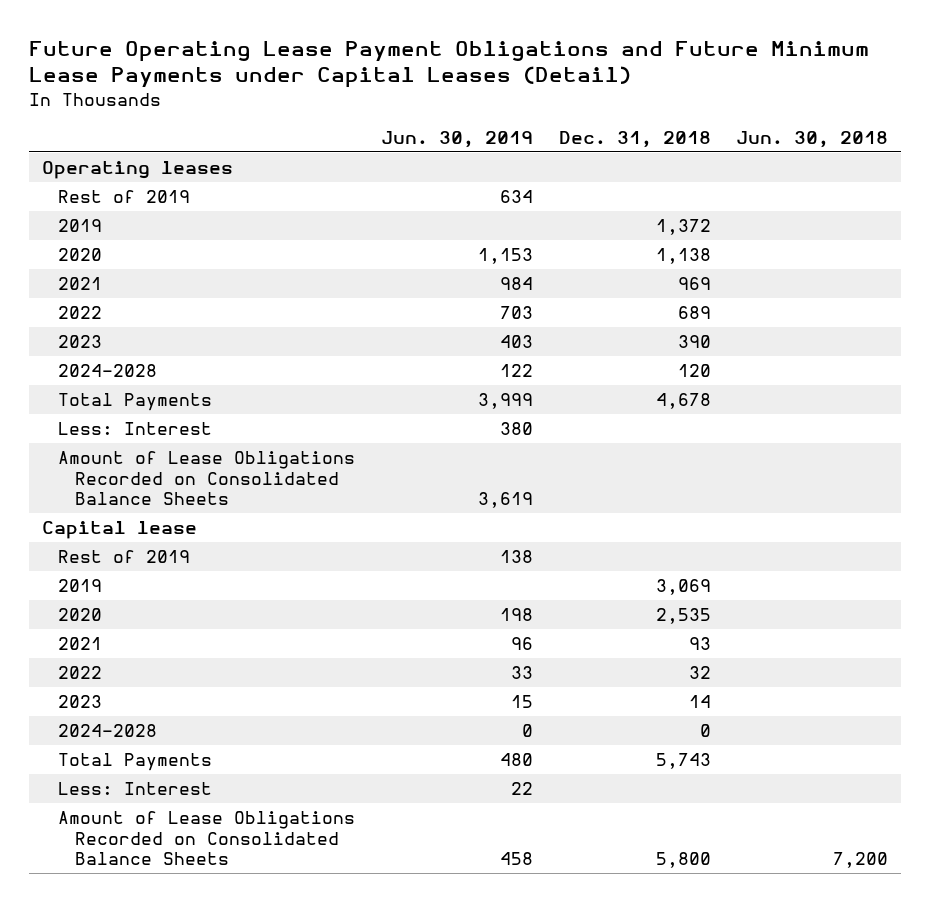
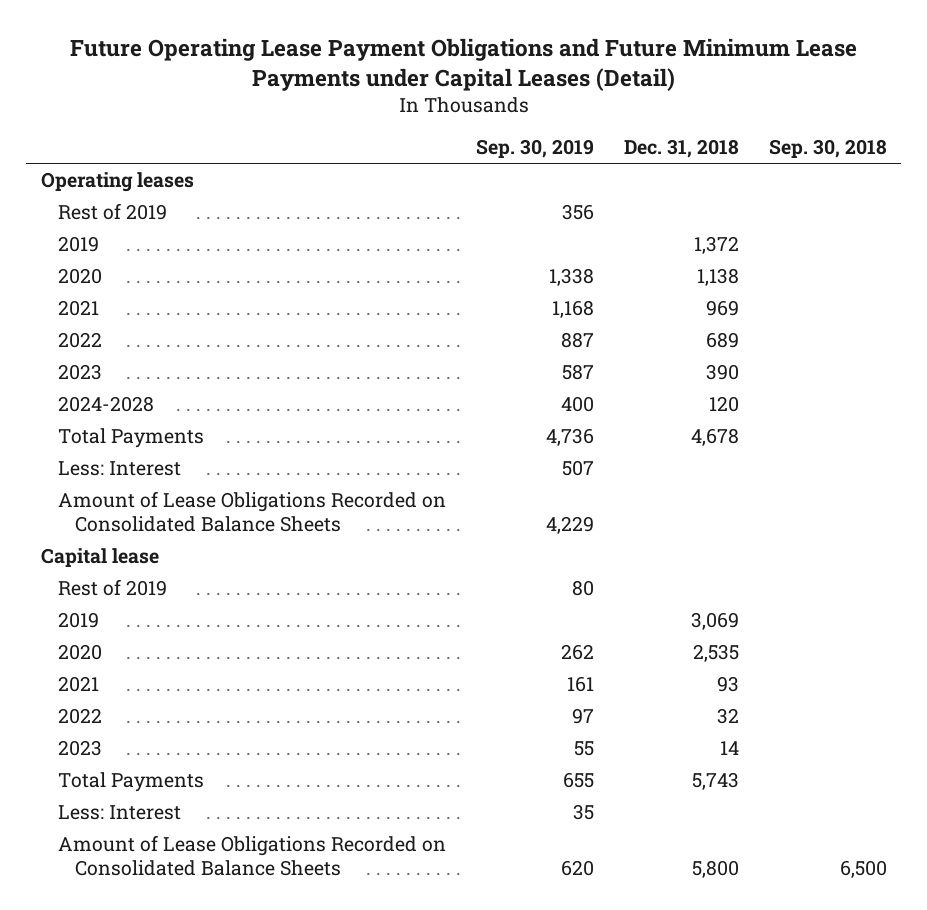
- | Jun. 30, 2019 | Dec. 31, 2018 | Jun. 30, 2018
+ | Sep. 30, 2019 | Dec. 31, 2018 | Sep. 30, 2018
- 2024-2028 | 0 | 0 |

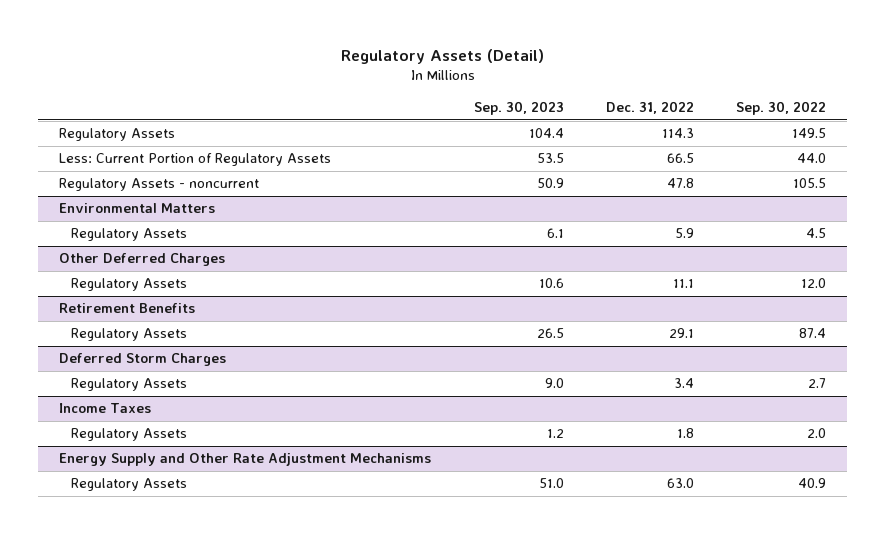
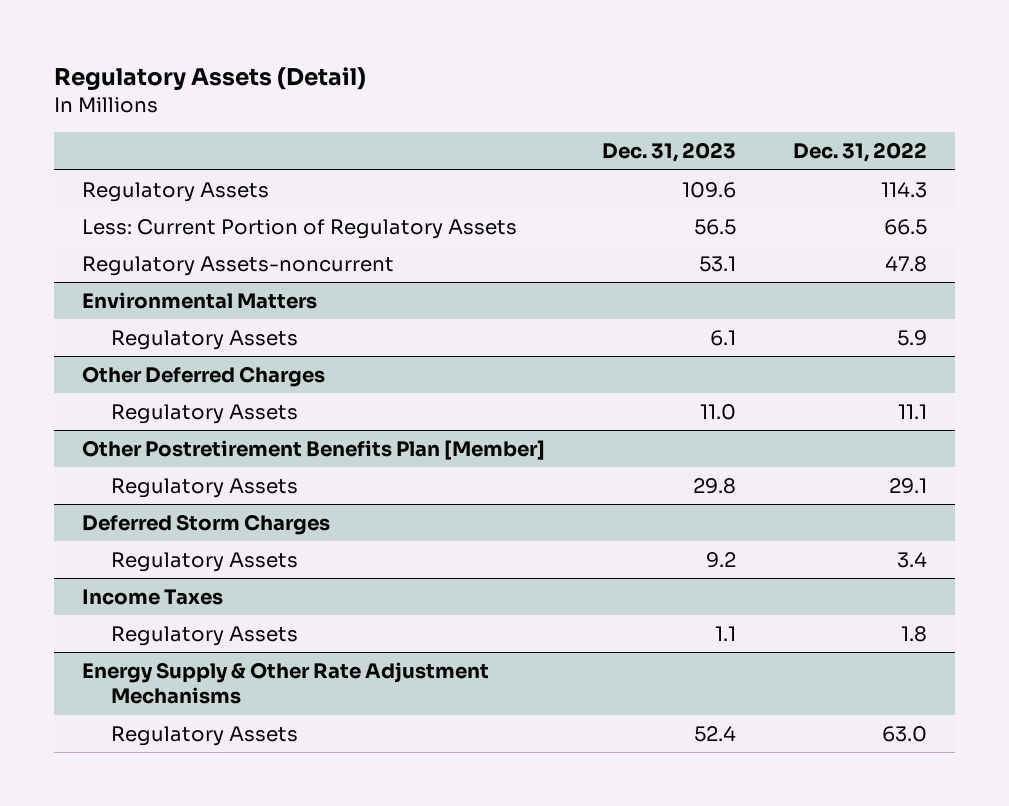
- | Sep. 30, 2023 | Dec. 31, 2022 | Sep. 30, 2022
+ | Dec. 31, 2023 | Dec. 31, 2022
- Regulatory Assets - noncurrent | 50.9 | 47.8 | 105.5
+ Regulatory Assets-noncurrent | 53.1 | 47.8
- Retirement Benefits
+ Other Postretirement Benefits Plan [Member]
- Energy Supply and Other Rate Adjustment Mechanisms
+ Energy Supply & Other Rate Adjustment Mechanisms

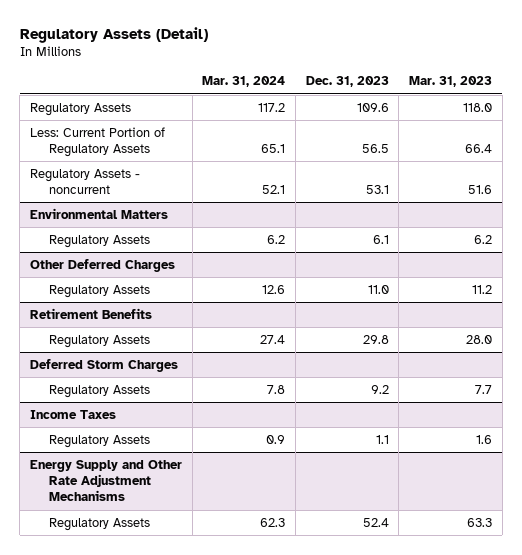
- | Dec. 31, 2023 | Dec. 31, 2022
+ | Mar. 31, 2024 | Dec. 31, 2023 | Mar. 31, 2023
- Regulatory Assets-noncurrent | 53.1 | 47.8
+ Regulatory Assets - noncurrent | 52.1 | 53.1 | 51.6
- Other Postretirement Benefits Plan [Member]
+ Retirement Benefits
- Energy Supply & Other Rate Adjustment Mechanisms
+ Energy Supply and Other Rate Adjustment Mechanisms

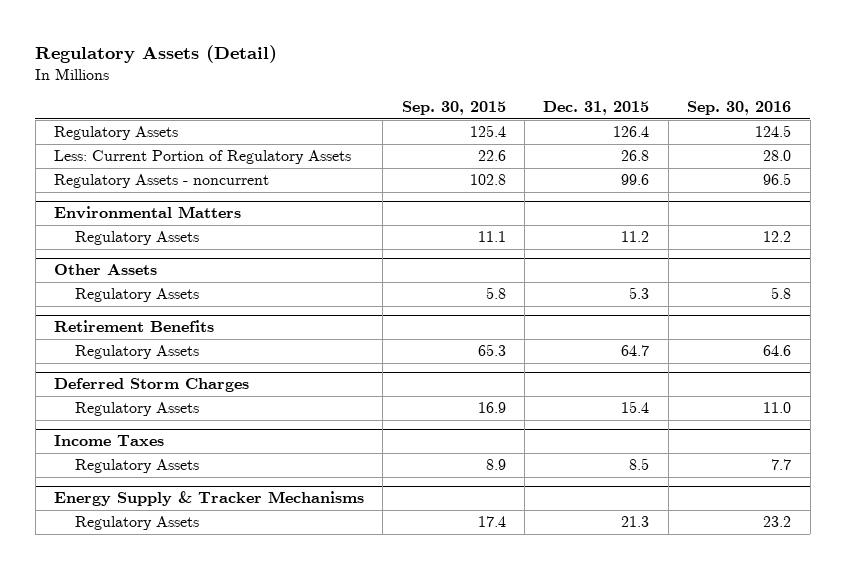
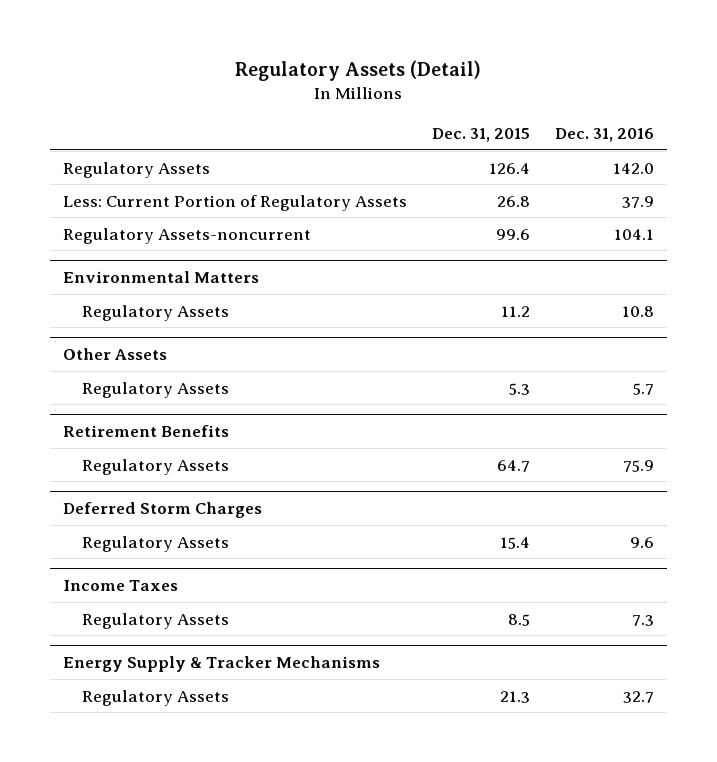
- | Sep. 30, 2015 | Dec. 31, 2015 | Sep. 30, 2016
+ | Dec. 31, 2015 | Dec. 31, 2016
- Regulatory Assets - noncurrent | 102.8 | 99.6 | 96.5
+ Regulatory Assets-noncurrent | 99.6 | 104.1

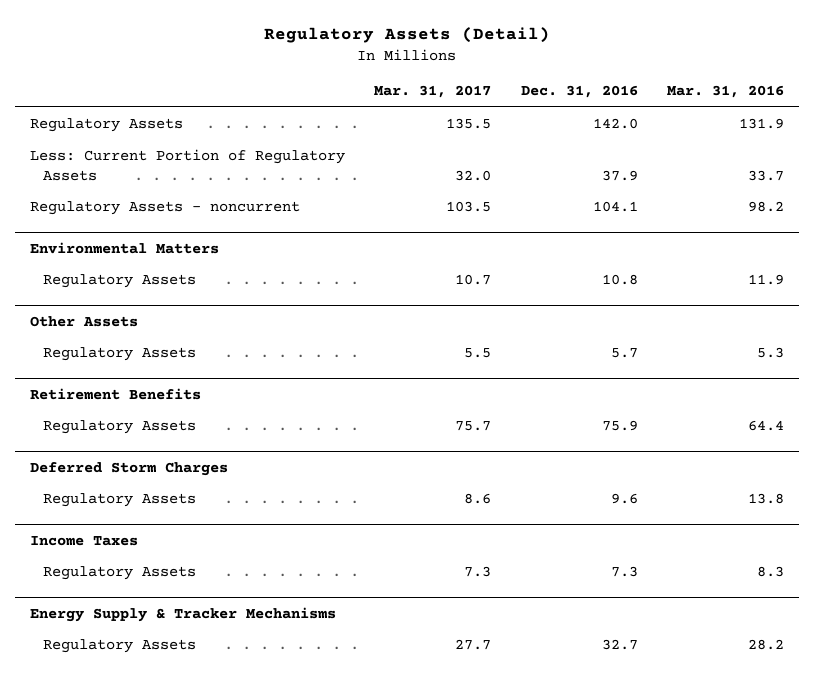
- | Dec. 31, 2015 | Dec. 31, 2016
+ | Mar. 31, 2017 | Dec. 31, 2016 | Mar. 31, 2016
- Regulatory Assets-noncurrent | 99.6 | 104.1
+ Regulatory Assets - noncurrent | 103.5 | 104.1 | 98.2

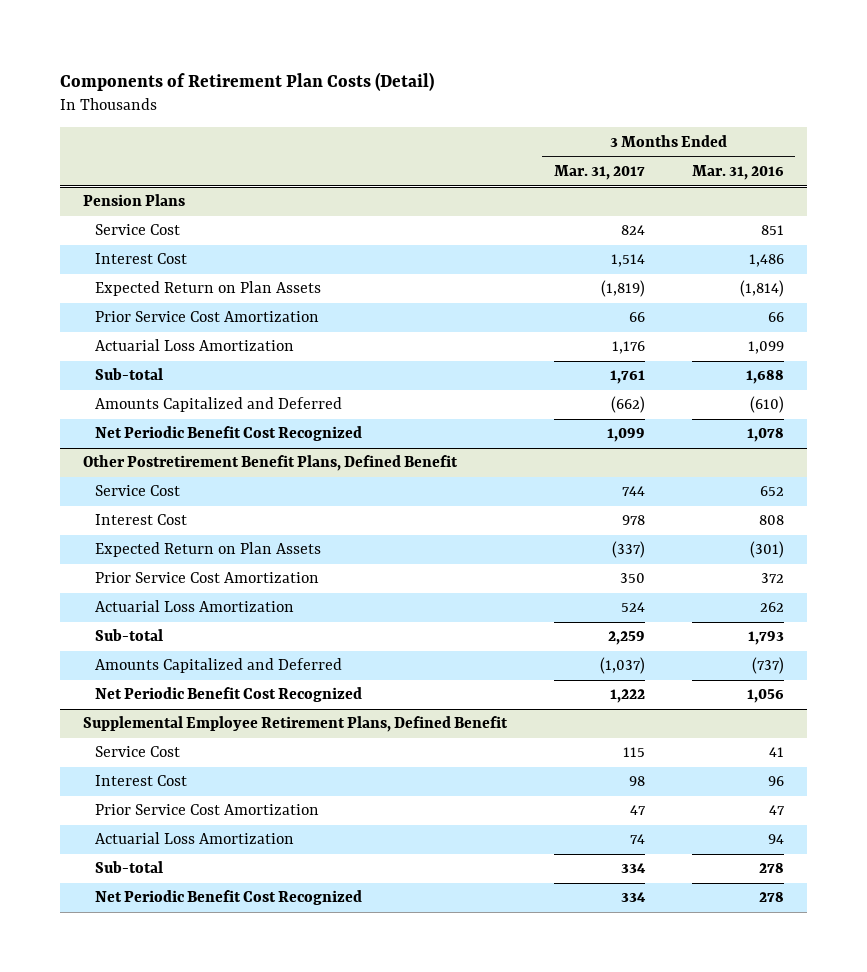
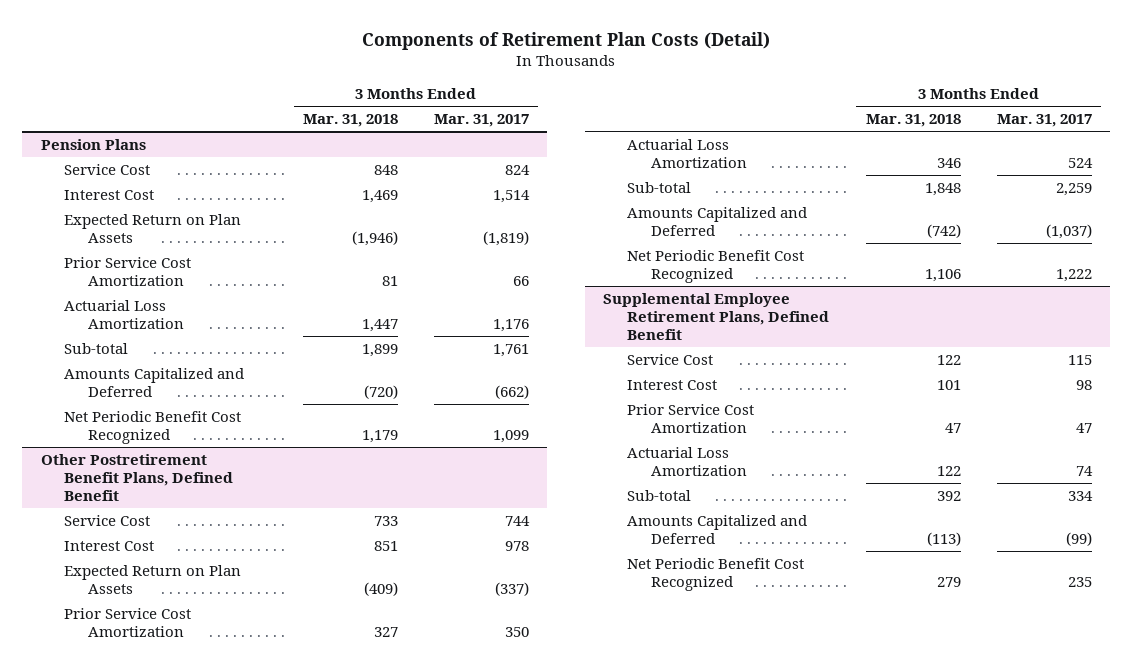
- | 3 Months Ended Mar. 31, 2017 | 3 Months Ended Mar. 31, 2016
+ | 3 Months Ended Mar. 31, 2018 | 3 Months Ended Mar. 31, 2017
@ Supplemental Employee Retirement Plans, Defined Benefit
- Net Periodic Benefit Cost Recognized | 334 | 278
+ Amounts Capitalized and Deferred | (113) | (99)
+ Net Periodic Benefit Cost Recognized | 279 | 235

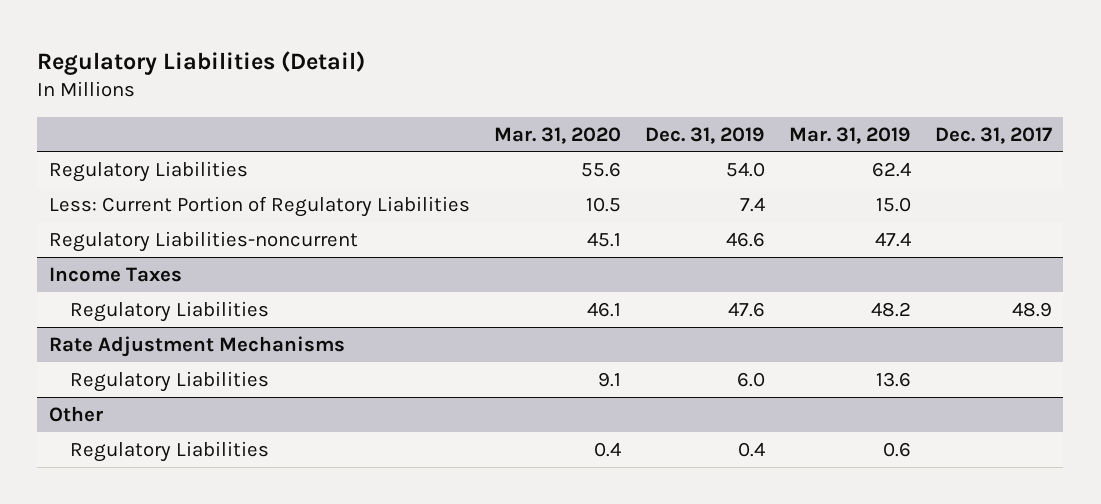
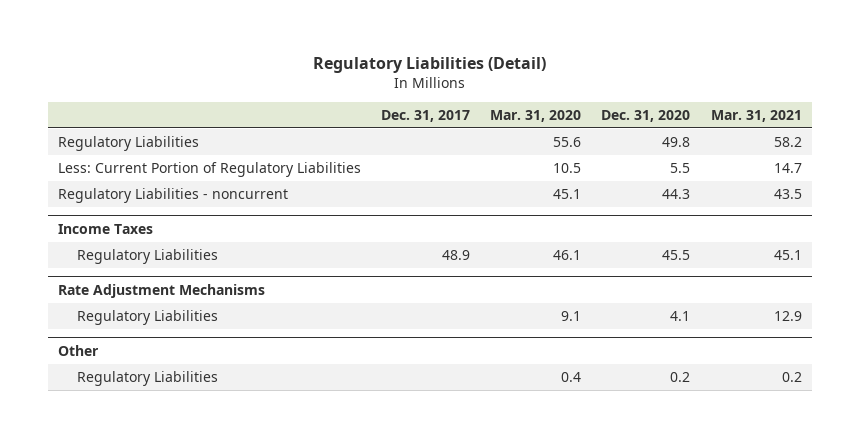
- | Mar. 31, 2020 | Dec. 31, 2019 | Mar. 31, 2019 | Dec. 31, 2017
+ | Dec. 31, 2017 | Mar. 31, 2020 | Dec. 31, 2020 | Mar. 31, 2021
- Regulatory Liabilities-noncurrent | 45.1 | 46.6 | 47.4 |
+ Regulatory Liabilities - noncurrent | | 45.1 | 44.3 | 43.5

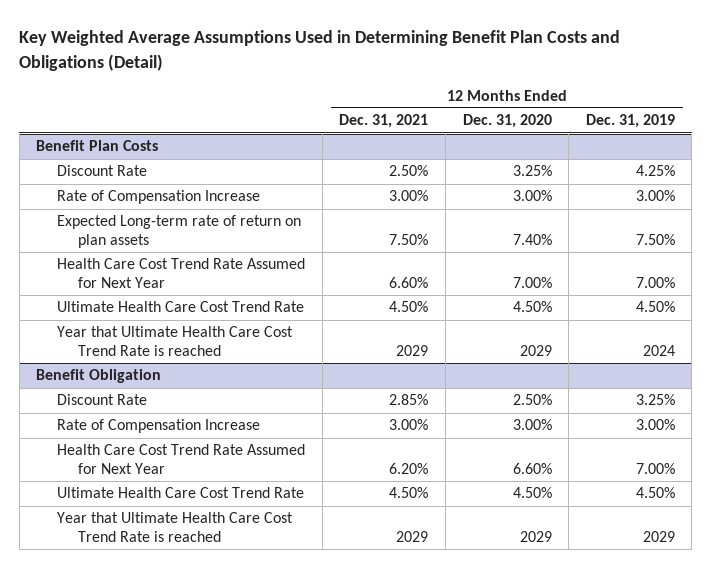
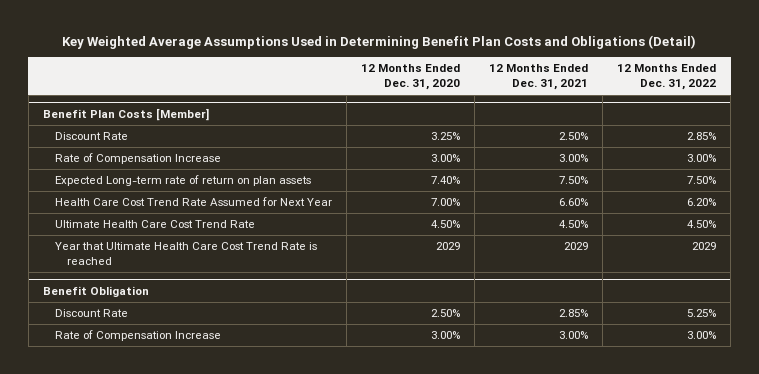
- | 12 Months Ended Dec. 31, 2021 | 12 Months Ended Dec. 31, 2020 | 12 Months Ended Dec. 31, 2019
+ | 12 Months Ended Dec. 31, 2020 | 12 Months Ended Dec. 31, 2021 | 12 Months Ended Dec. 31, 2022
- Benefit Plan Costs
+ Benefit Plan Costs [Member]
@ Benefit Obligation
- Health Care Cost Trend Rate Assumed for Next Year | 6.20% | 6.60% | 7.00%
- Ultimate Health Care Cost Trend Rate | 4.50% | 4.50% | 4.50%
- Year that Ultimate Health Care Cost Trend Rate is reached | 2029 | 2029 | 2029

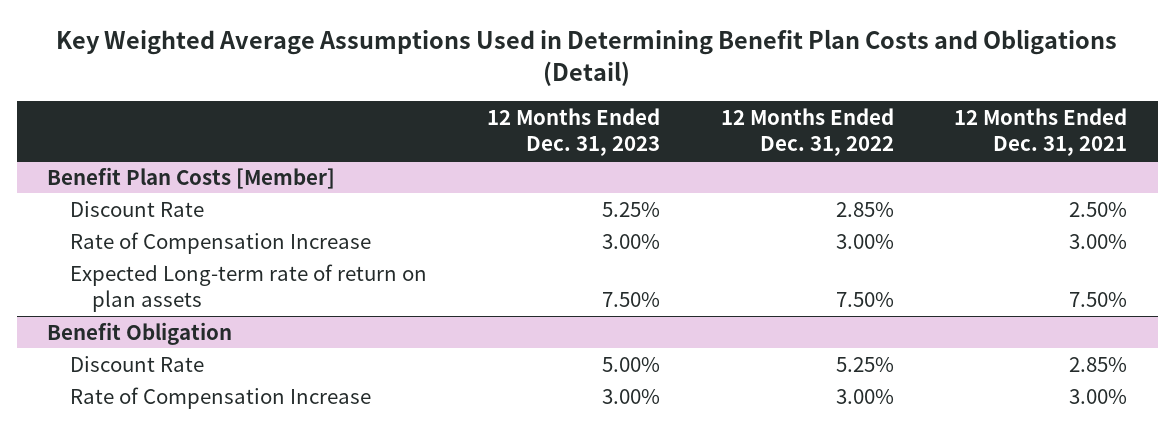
- | 12 Months Ended Dec. 31, 2020 | 12 Months Ended Dec. 31, 2021 | 12 Months Ended Dec. 31, 2022
+ | 12 Months Ended Dec. 31, 2023 | 12 Months Ended Dec. 31, 2022 | 12 Months Ended Dec. 31, 2021
@ Benefit Plan Costs [Member]
- Health Care Cost Trend Rate Assumed for Next Year | 7.00% | 6.60% | 6.20%
- Ultimate Health Care Cost Trend Rate | 4.50% | 4.50% | 4.50%
- Year that Ultimate Health Care Cost Trend Rate is reached | 2029 | 2029 | 2029

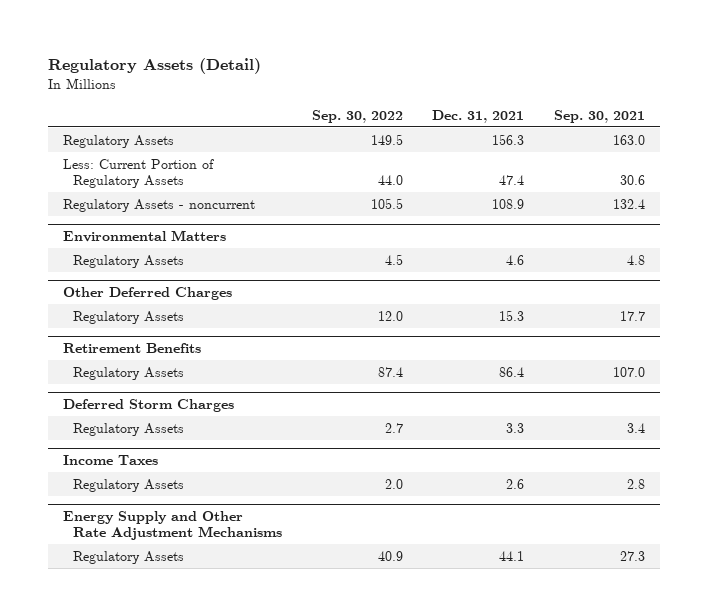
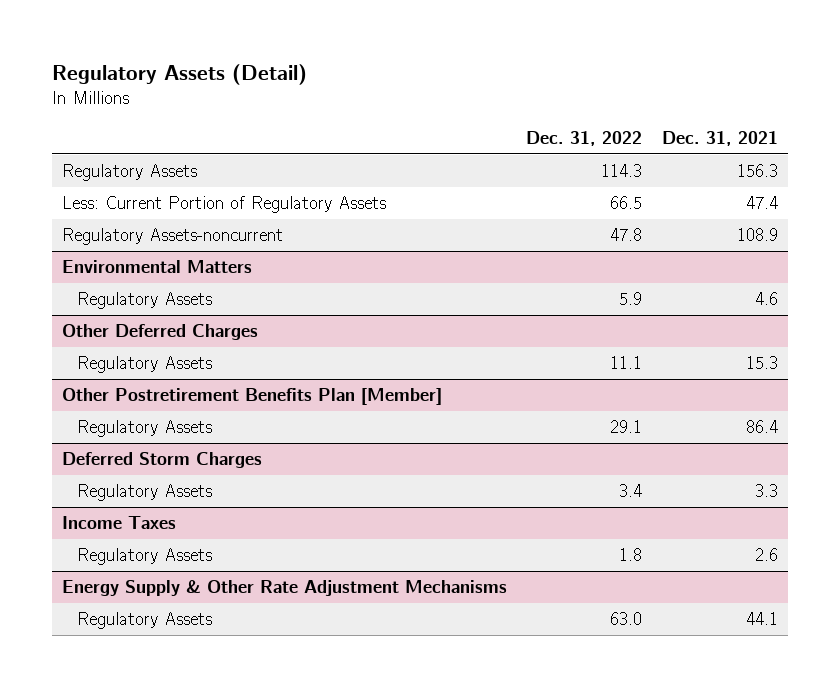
- | Sep. 30, 2022 | Dec. 31, 2021 | Sep. 30, 2021
+ | Dec. 31, 2022 | Dec. 31, 2021
- Regulatory Assets - noncurrent | 105.5 | 108.9 | 132.4
+ Regulatory Assets-noncurrent | 47.8 | 108.9
- Retirement Benefits
+ Other Postretirement Benefits Plan [Member]
- Energy Supply and Other Rate Adjustment Mechanisms
+ Energy Supply & Other Rate Adjustment Mechanisms

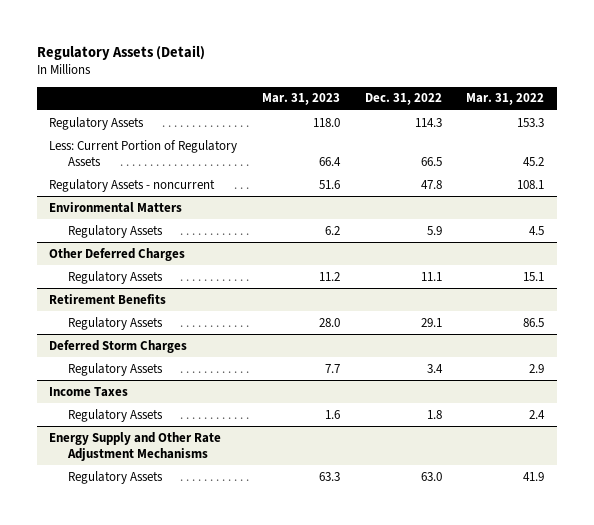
- | Dec. 31, 2022 | Dec. 31, 2021
+ | Mar. 31, 2023 | Dec. 31, 2022 | Mar. 31, 2022
- Regulatory Assets-noncurrent | 47.8 | 108.9
+ Regulatory Assets - noncurrent | 51.6 | 47.8 | 108.1
- Other Postretirement Benefits Plan [Member]
+ Retirement Benefits
- Energy Supply & Other Rate Adjustment Mechanisms
+ Energy Supply and Other Rate Adjustment Mechanisms

